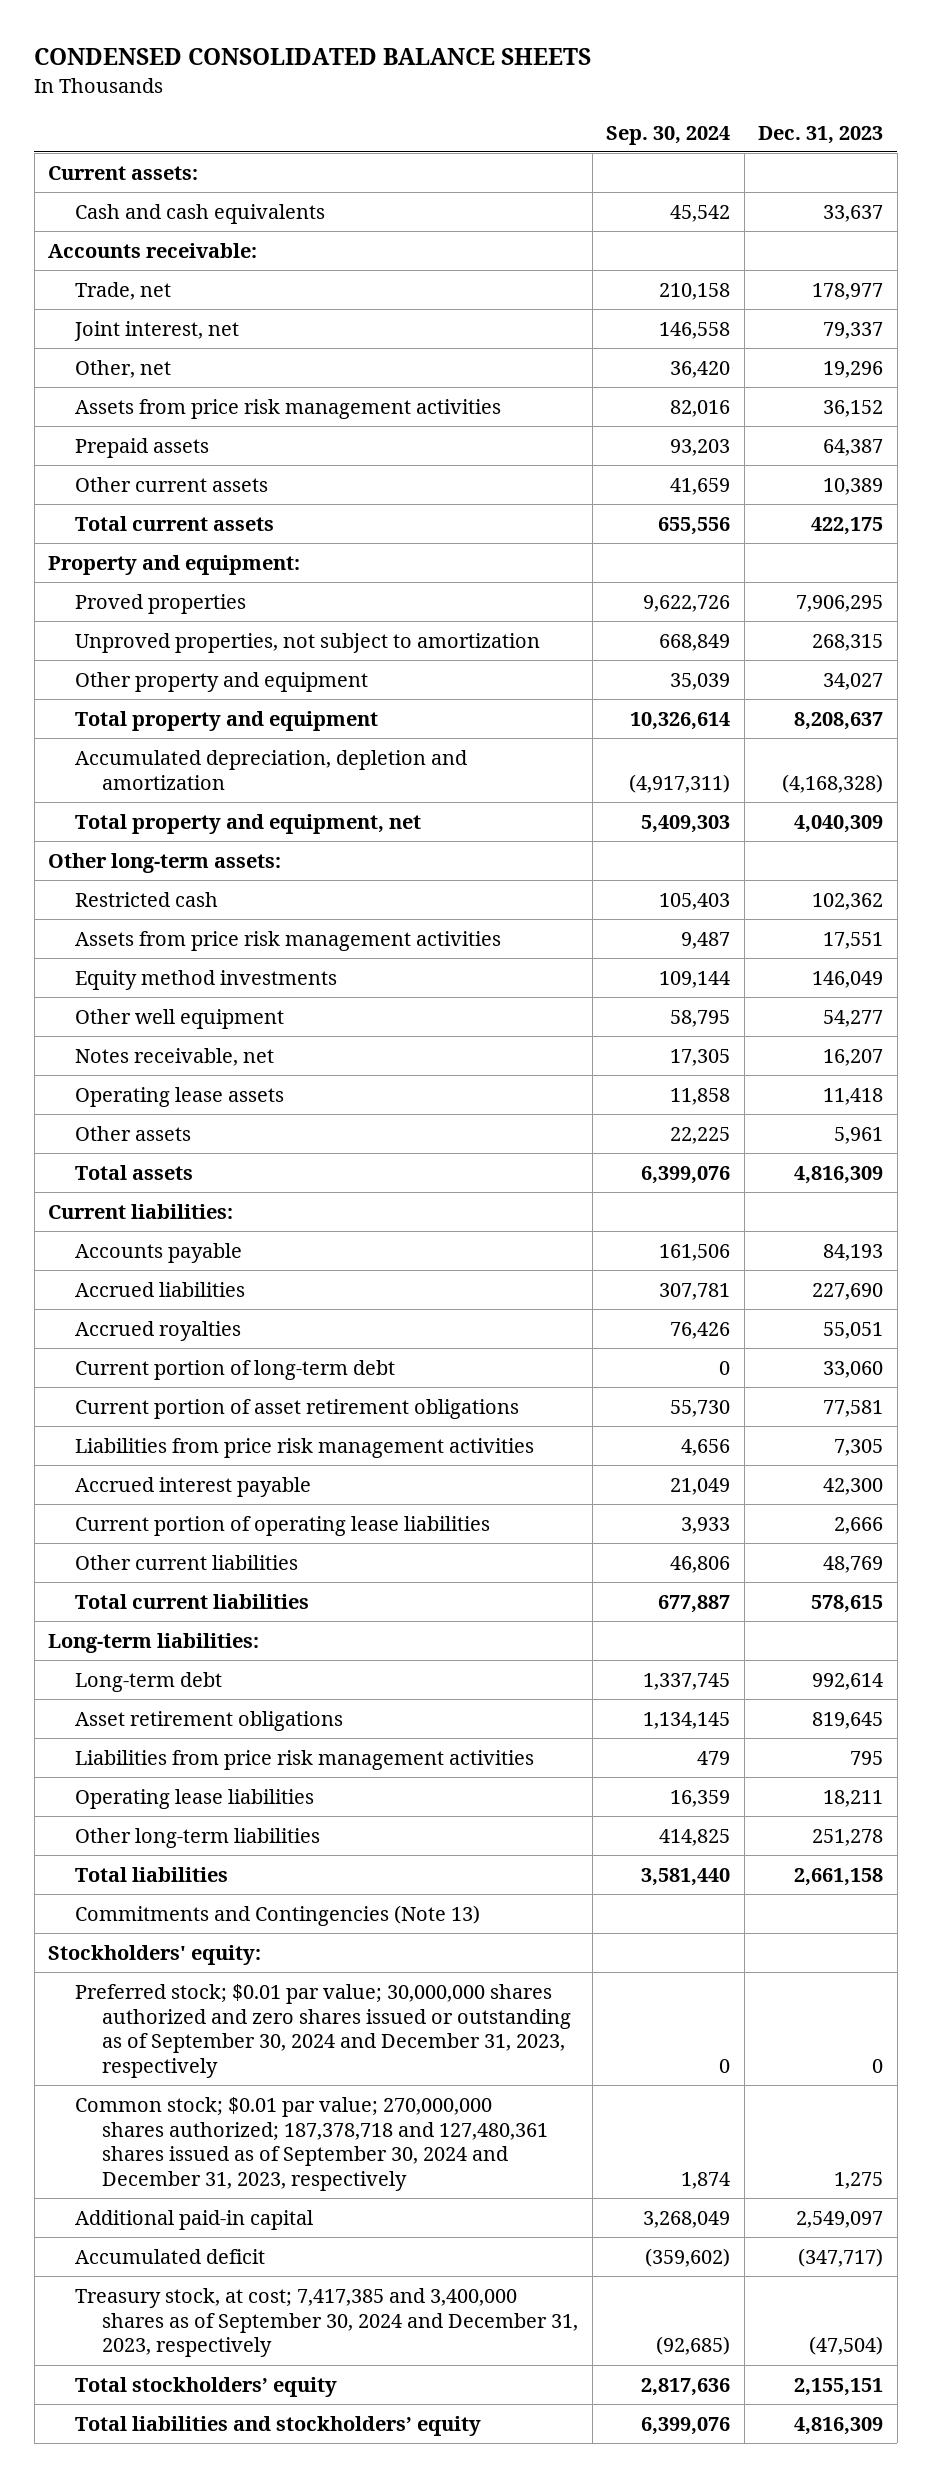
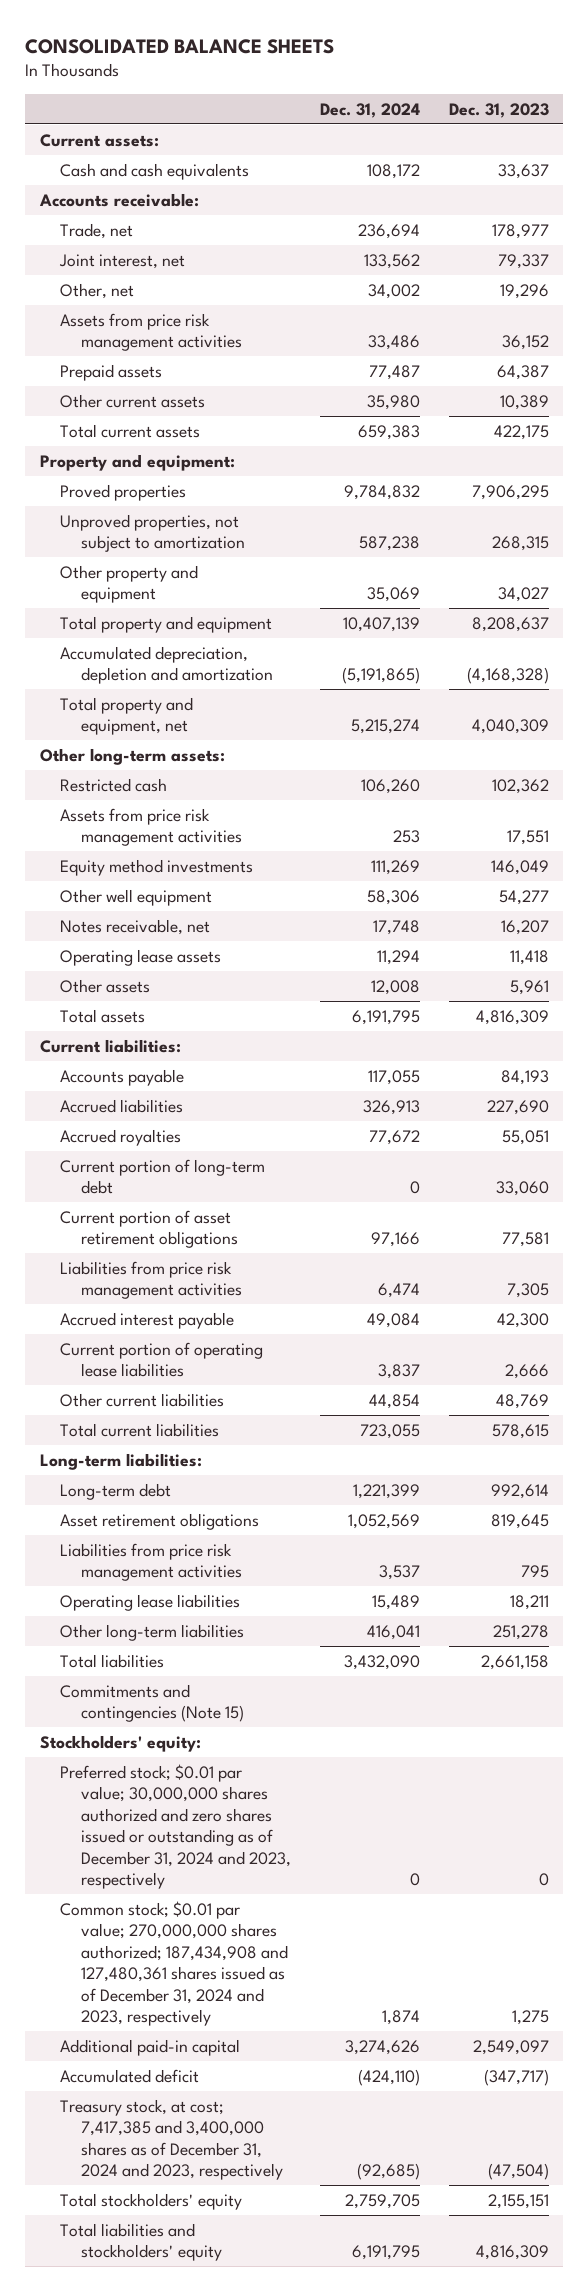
- CONDENSED CONSOLIDATED BALANCE SHEETS
+ CONSOLIDATED BALANCE SHEETS
- | Sep. 30, 2024 | Dec. 31, 2023
+ | Dec. 31, 2024 | Dec. 31, 2023
- Commitments and Contingencies (Note 13)
+ Commitments and contingencies (Note 15)
- Preferred stock; $0.01 par value; 30,000,000 shares authorized and zero shares issued or outstanding as of September 30, 2024 and December 31, 2023, respectively | 0 | 0
- Common stock; $0.01 par value; 270,000,000 shares authorized; 187,378,718 and 127,480,361 shares issued as of September 30, 2024 and December 31, 2023, respectively | 1,874 | 1,275
+ Preferred stock; $0.01 par value; 30,000,000 shares authorized and zero shares issued or outstanding as of December 31, 2024 and 2023, respectively | 0 | 0
+ Common stock; $0.01 par value; 270,000,000 shares authorized; 187,434,908 and 127,480,361 shares issued as of December 31, 2024 and 2023, respectively | 1,874 | 1,275
- Treasury stock, at cost; 7,417,385 and 3,400,000 shares as of September 30, 2024 and December 31, 2023, respectively | (92,685) | (47,504)
+ Treasury stock, at cost; 7,417,385 and 3,400,000 shares as of December 31, 2024 and 2023, respectively | (92,685) | (47,504)

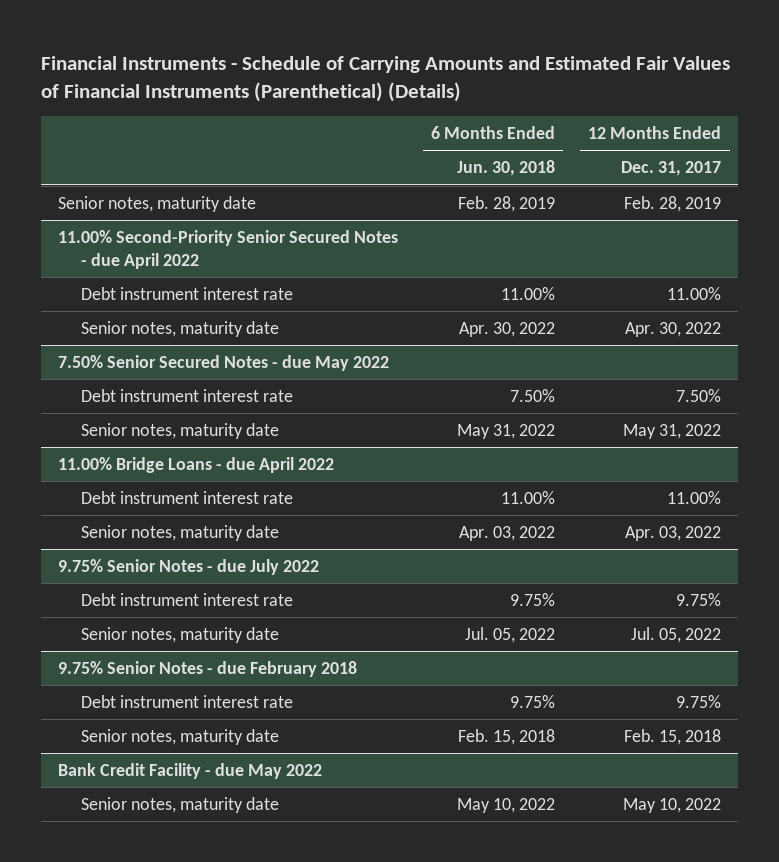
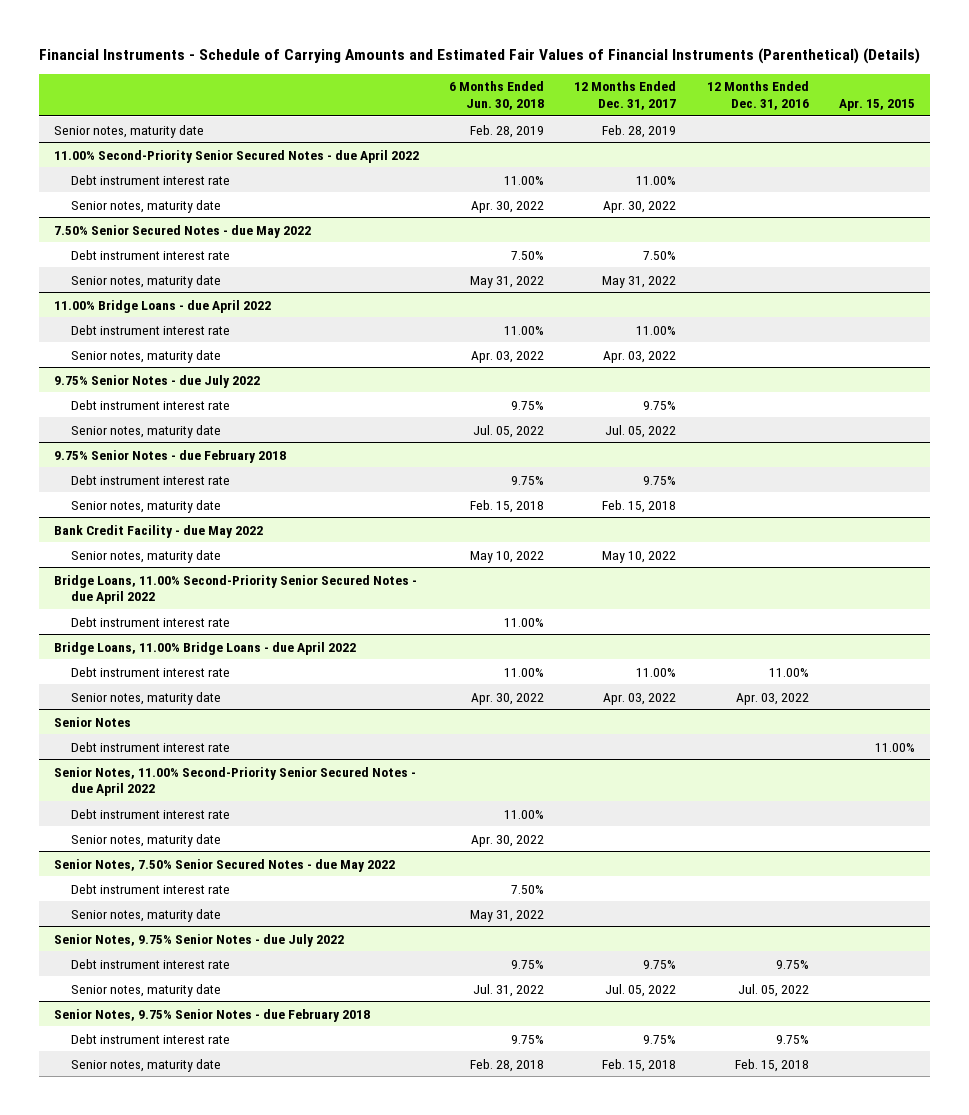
- | 6 Months Ended Jun. 30, 2018 | 12 Months Ended Dec. 31, 2017
+ | 6 Months Ended Jun. 30, 2018 | 12 Months Ended Dec. 31, 2017 | 12 Months Ended Dec. 31, 2016 | Apr. 15, 2015
+ Bridge Loans, 11.00% Second-Priority Senior Secured Notes - due April 2022
+ Debt instrument interest rate | 11.00% | | |
+ Bridge Loans, 11.00% Bridge Loans - due April 2022
+ Debt instrument interest rate | 11.00% | 11.00% | 11.00% |
+ Senior notes, maturity date | Apr. 30, 2022 | Apr. 03, 2022 | Apr. 03, 2022 |
+ Senior Notes
+ Debt instrument interest rate | | | | 11.00%
+ Senior Notes, 11.00% Second-Priority Senior Secured Notes - due April 2022
+ Debt instrument interest rate | 11.00% | | |
+ Senior notes, maturity date | Apr. 30, 2022 | | |
+ Senior Notes, 7.50% Senior Secured Notes - due May 2022
+ Debt instrument interest rate | 7.50% | | |
+ Senior notes, maturity date | May 31, 2022 | | |
+ Senior Notes, 9.75% Senior Notes - due July 2022
+ Debt instrument interest rate | 9.75% | 9.75% | 9.75% |
+ Senior notes, maturity date | Jul. 31, 2022 | Jul. 05, 2022 | Jul. 05, 2022 |
+ Senior Notes, 9.75% Senior Notes - due February 2018
+ Debt instrument interest rate | 9.75% | 9.75% | 9.75% |
+ Senior notes, maturity date | Feb. 28, 2018 | Feb. 15, 2018 | Feb. 15, 2018 |

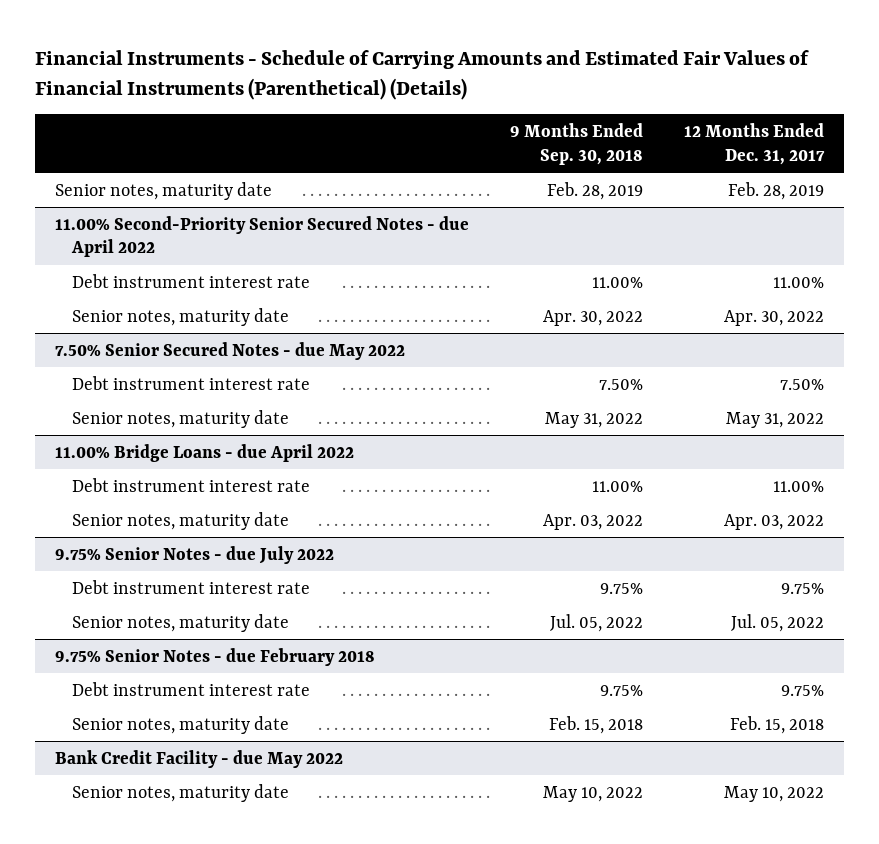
- | 6 Months Ended Jun. 30, 2018 | 12 Months Ended Dec. 31, 2017 | 12 Months Ended Dec. 31, 2016 | Apr. 15, 2015
+ | 9 Months Ended Sep. 30, 2018 | 12 Months Ended Dec. 31, 2017
- Bridge Loans, 11.00% Second-Priority Senior Secured Notes - due April 2022
- Debt instrument interest rate | 11.00% | | |
- Bridge Loans, 11.00% Bridge Loans - due April 2022
- Debt instrument interest rate | 11.00% | 11.00% | 11.00% |
- Senior notes, maturity date | Apr. 30, 2022 | Apr. 03, 2022 | Apr. 03, 2022 |
- Senior Notes
- Debt instrument interest rate | | | | 11.00%
- Senior Notes, 11.00% Second-Priority Senior Secured Notes - due April 2022
- Debt instrument interest rate | 11.00% | | |
- Senior notes, maturity date | Apr. 30, 2022 | | |
- Senior Notes, 7.50% Senior Secured Notes - due May 2022
- Debt instrument interest rate | 7.50% | | |
- Senior notes, maturity date | May 31, 2022 | | |
- Senior Notes, 9.75% Senior Notes - due July 2022
- Debt instrument interest rate | 9.75% | 9.75% | 9.75% |
- Senior notes, maturity date | Jul. 31, 2022 | Jul. 05, 2022 | Jul. 05, 2022 |
- Senior Notes, 9.75% Senior Notes - due February 2018
- Debt instrument interest rate | 9.75% | 9.75% | 9.75% |
- Senior notes, maturity date | Feb. 28, 2018 | Feb. 15, 2018 | Feb. 15, 2018 |

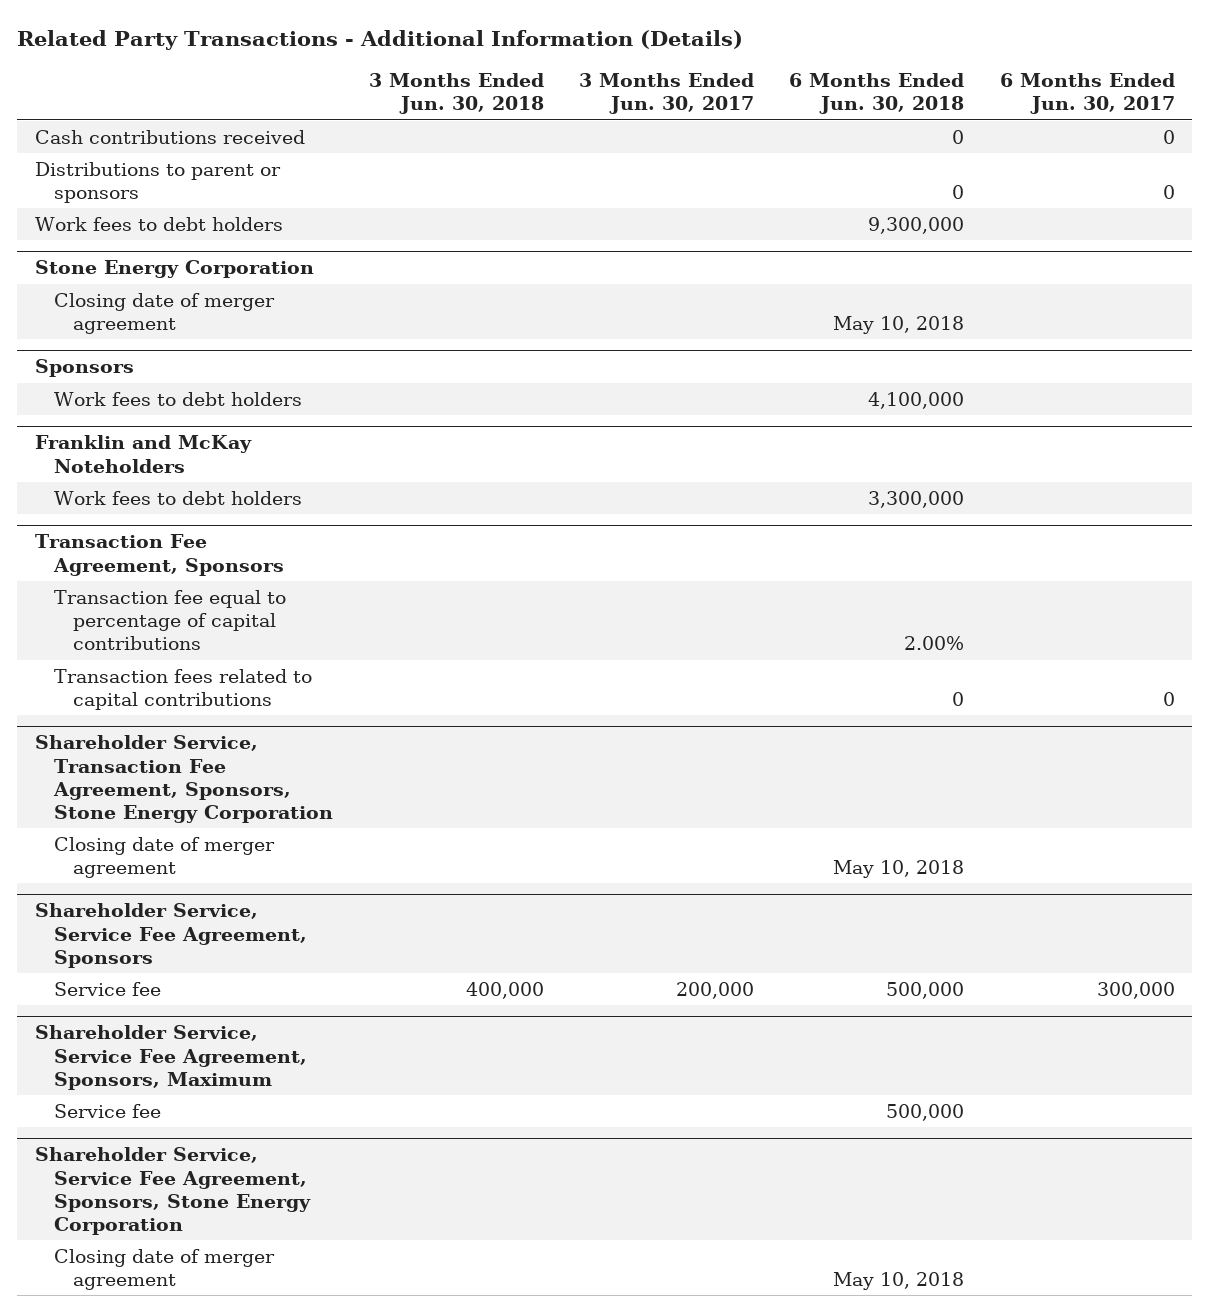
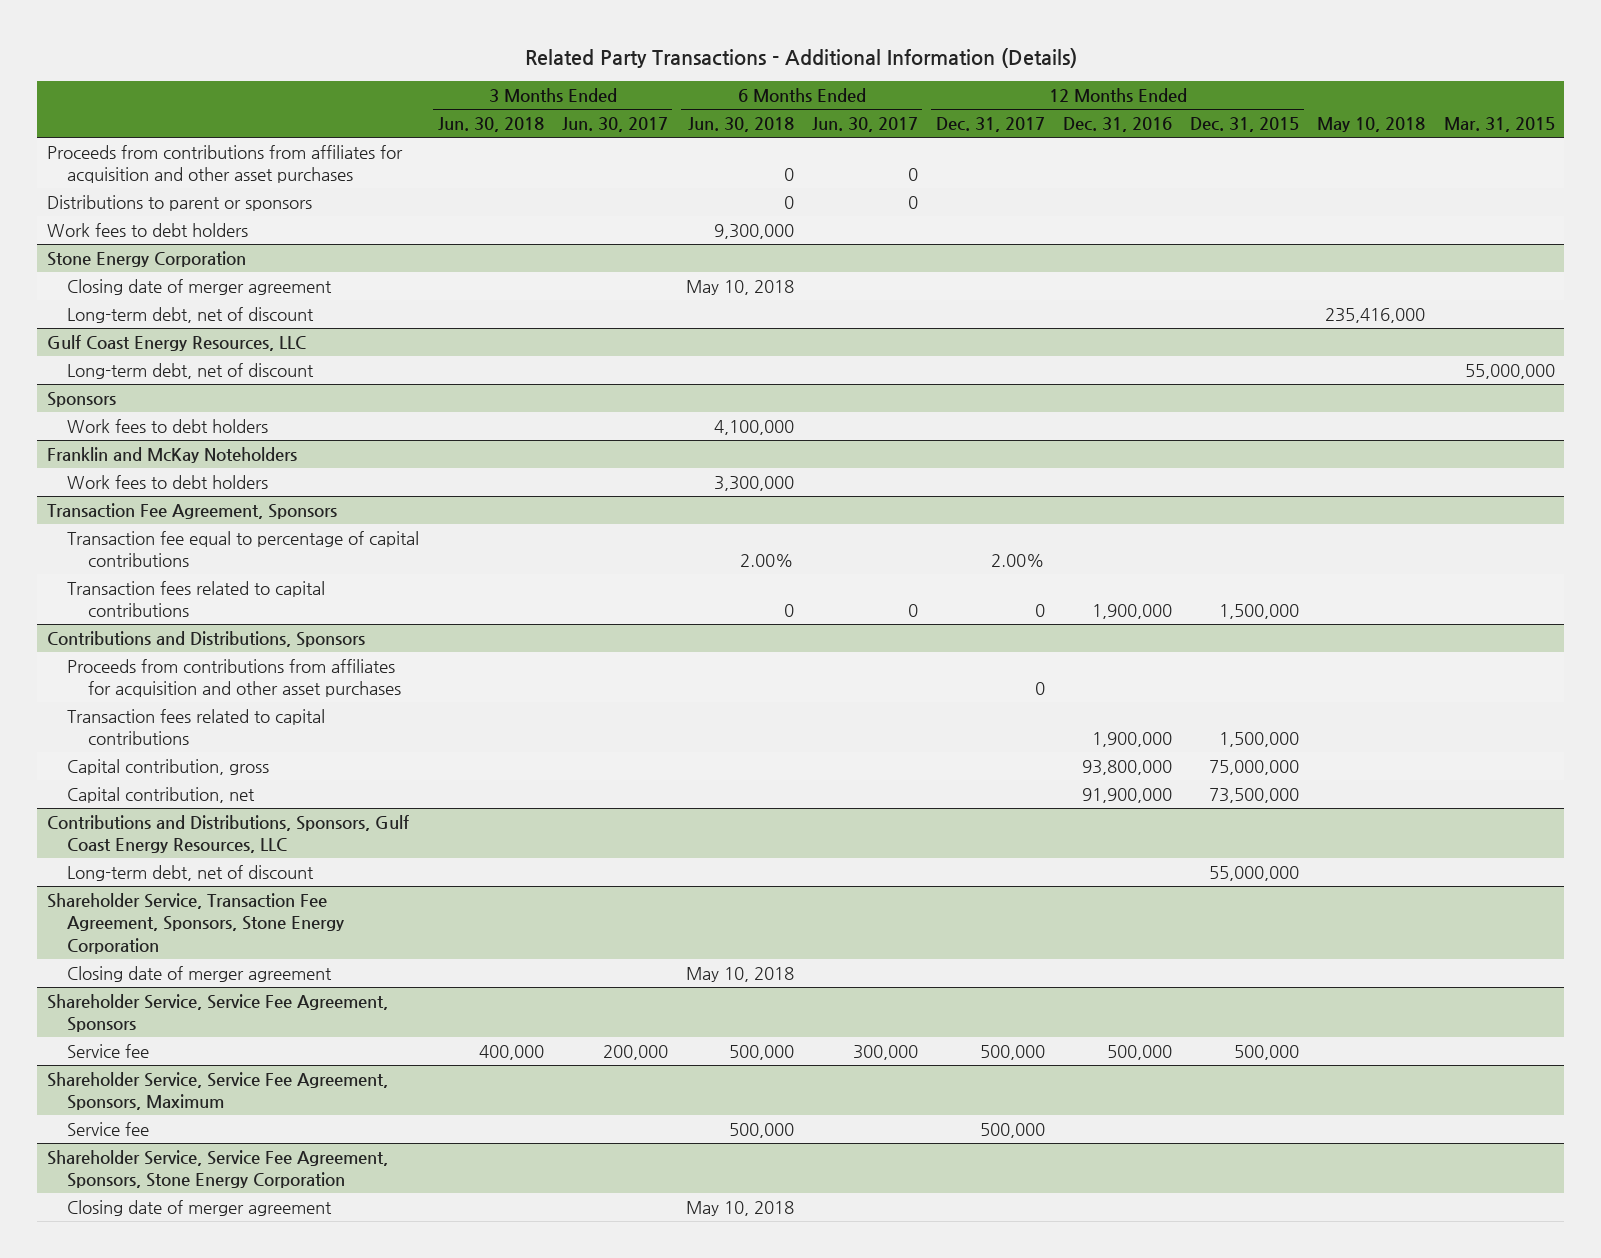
- | 3 Months Ended Jun. 30, 2018 | 3 Months Ended Jun. 30, 2017 | 6 Months Ended Jun. 30, 2018 | 6 Months Ended Jun. 30, 2017
+ | 3 Months Ended Jun. 30, 2018 | 3 Months Ended Jun. 30, 2017 | 6 Months Ended Jun. 30, 2018 | 6 Months Ended Jun. 30, 2017 | 12 Months Ended Dec. 31, 2017 | 12 Months Ended Dec. 31, 2016 | 12 Months Ended Dec. 31, 2015 | May 10, 2018 | Mar. 31, 2015
- Cash contributions received | | | 0 | 0
+ Proceeds from contributions from affiliates for acquisition and other asset purchases | | | 0 | 0 | | | | |
@ Stone Energy Corporation
+ Long-term debt, net of discount | | | | | | | | 235,416,000 |
+ Gulf Coast Energy Resources, LLC
+ Long-term debt, net of discount | | | | | | | | | 55,000,000
+ Contributions and Distributions, Sponsors
+ Proceeds from contributions from affiliates for acquisition and other asset purchases | | | | | 0 | | | |
+ Transaction fees related to capital contributions | | | | | | 1,900,000 | 1,500,000 | |
+ Capital contribution, gross | | | | | | 93,800,000 | 75,000,000 | |
+ Capital contribution, net | | | | | | 91,900,000 | 73,500,000 | |
+ Contributions and Distributions, Sponsors, Gulf Coast Energy Resources, LLC
+ Long-term debt, net of discount | | | | | | | 55,000,000 | |

